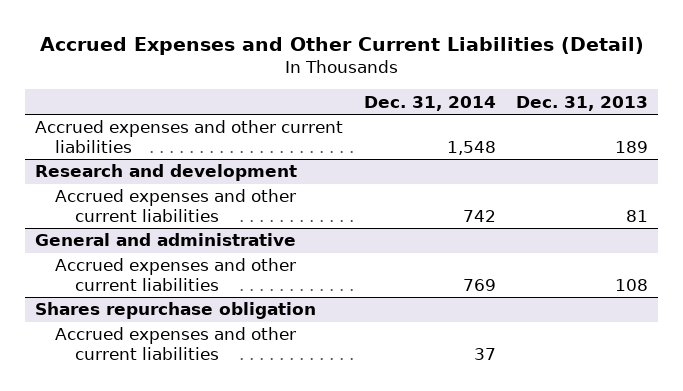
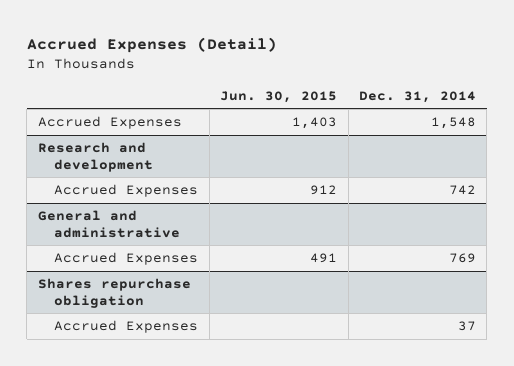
- Accrued Expenses and Other Current Liabilities (Detail)
+ Accrued Expenses (Detail)
- | Dec. 31, 2014 | Dec. 31, 2013
+ | Jun. 30, 2015 | Dec. 31, 2014
- Accrued expenses and other current liabilities | 1,548 | 189
+ Accrued Expenses | 1,403 | 1,548
@ Research and development
- Accrued expenses and other current liabilities | 742 | 81
+ Accrued Expenses | 912 | 742
@ General and administrative
- Accrued expenses and other current liabilities | 769 | 108
+ Accrued Expenses | 491 | 769
@ Shares repurchase obligation
- Accrued expenses and other current liabilities | 37 |
+ Accrued Expenses | | 37

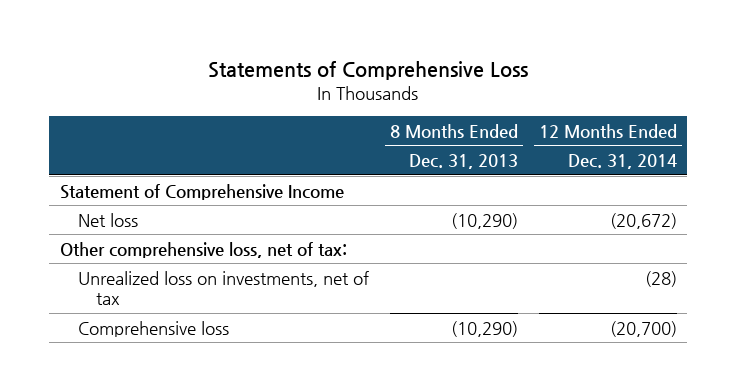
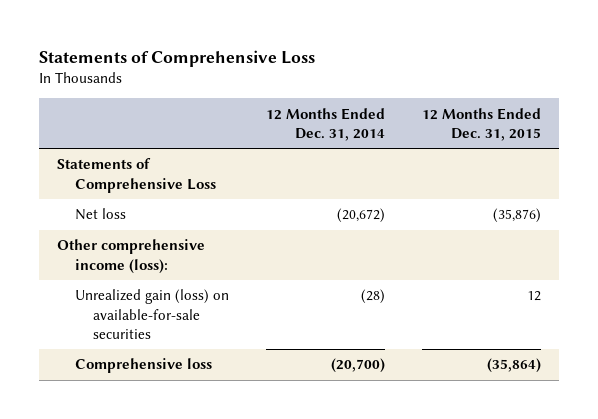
- | 8 Months Ended Dec. 31, 2013 | 12 Months Ended Dec. 31, 2014
+ | 12 Months Ended Dec. 31, 2014 | 12 Months Ended Dec. 31, 2015
- Statement of Comprehensive Income
+ Statements of Comprehensive Loss
- Other comprehensive loss, net of tax:
- Unrealized loss on investments, net of tax | | (28)
+ Other comprehensive income (loss):
+ Unrealized gain (loss) on available-for-sale securities | (28) | 12

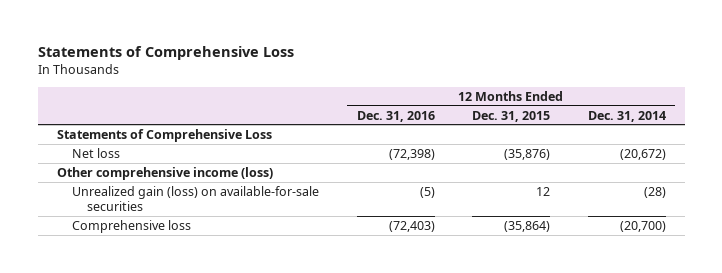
- | 12 Months Ended Dec. 31, 2014 | 12 Months Ended Dec. 31, 2015
+ | 12 Months Ended Dec. 31, 2016 | 12 Months Ended Dec. 31, 2015 | 12 Months Ended Dec. 31, 2014
- Other comprehensive income (loss):
+ Other comprehensive income (loss)

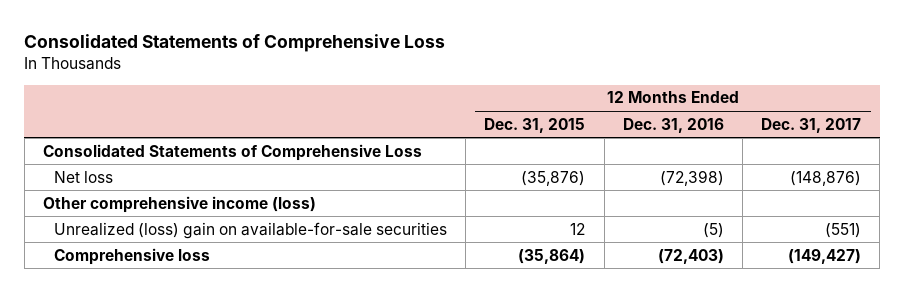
- Statements of Comprehensive Loss
+ Consolidated Statements of Comprehensive Loss
- | 12 Months Ended Dec. 31, 2016 | 12 Months Ended Dec. 31, 2015 | 12 Months Ended Dec. 31, 2014
+ | 12 Months Ended Dec. 31, 2015 | 12 Months Ended Dec. 31, 2016 | 12 Months Ended Dec. 31, 2017
- Statements of Comprehensive Loss
+ Consolidated Statements of Comprehensive Loss
- Unrealized gain (loss) on available-for-sale securities | (5) | 12 | (28)
+ Unrealized (loss) gain on available-for-sale securities | 12 | (5) | (551)

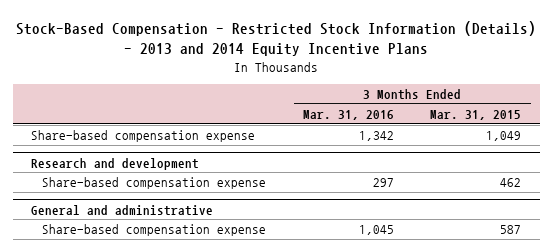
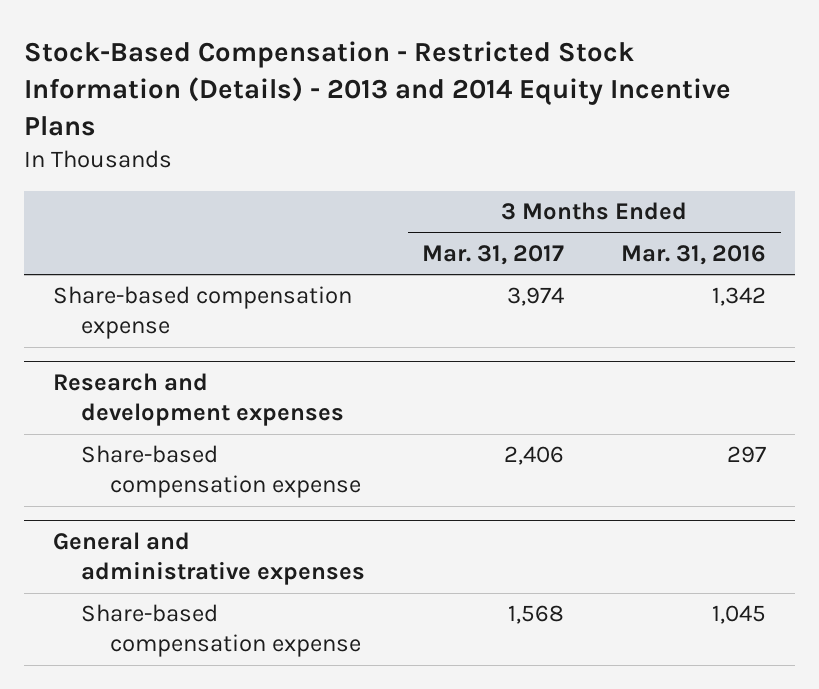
- | 3 Months Ended Mar. 31, 2016 | 3 Months Ended Mar. 31, 2015
+ | 3 Months Ended Mar. 31, 2017 | 3 Months Ended Mar. 31, 2016
- Research and development
+ Research and development expenses
- General and administrative
+ General and administrative expenses

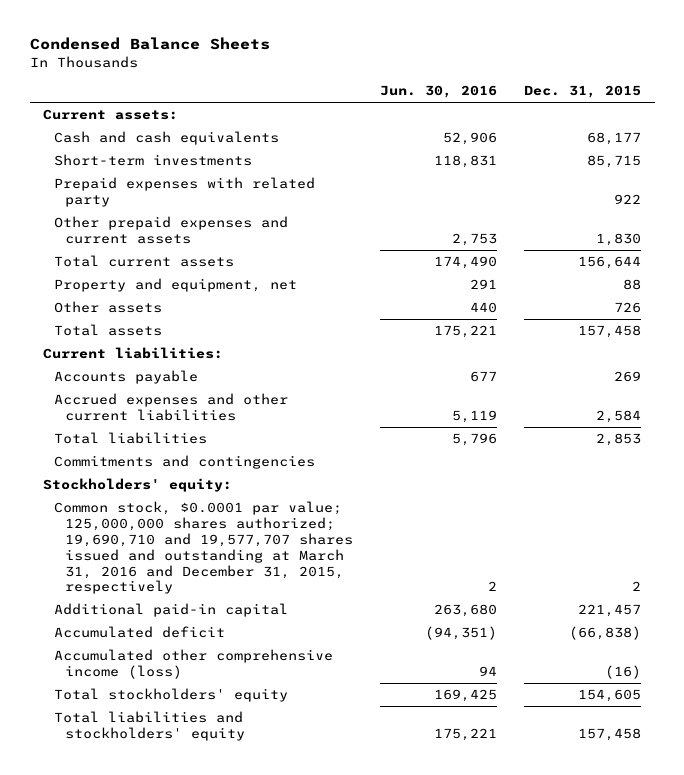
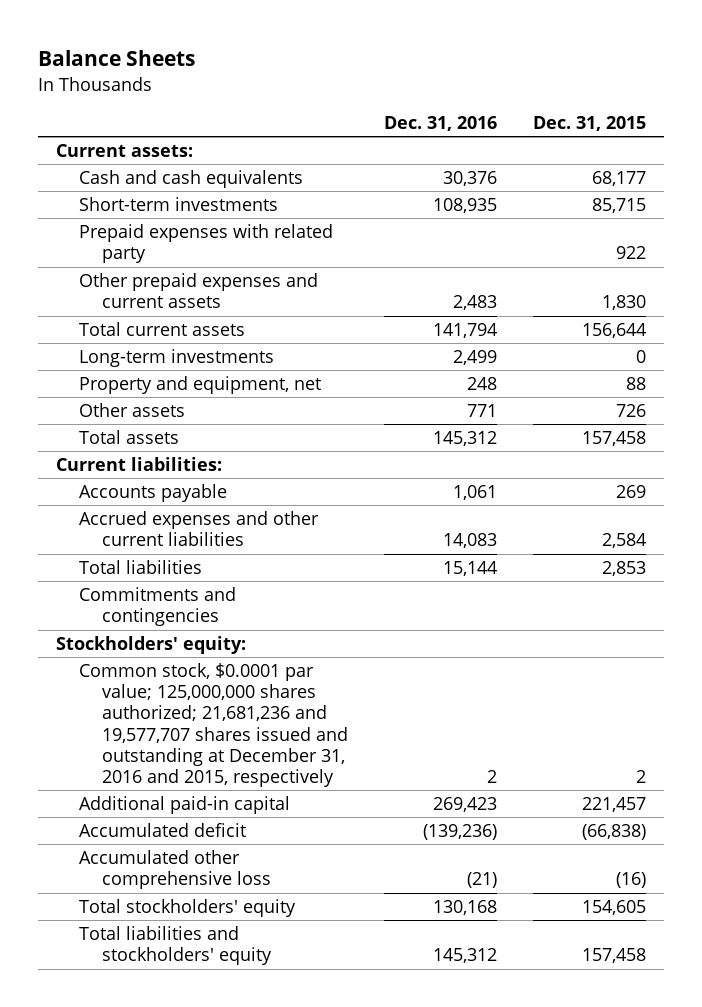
- Condensed Balance Sheets
+ Balance Sheets
- | Jun. 30, 2016 | Dec. 31, 2015
+ | Dec. 31, 2016 | Dec. 31, 2015
+ Long-term investments | 2,499 | 0
- Common stock, $0.0001 par value; 125,000,000 shares authorized; 19,690,710 and 19,577,707 shares issued and outstanding at March 31, 2016 and December 31, 2015, respectively | 2 | 2
+ Common stock, $0.0001 par value; 125,000,000 shares authorized; 21,681,236 and 19,577,707 shares issued and outstanding at December 31, 2016 and 2015, respectively | 2 | 2
- Accumulated other comprehensive income (loss) | 94 | (16)
+ Accumulated other comprehensive loss | (21) | (16)

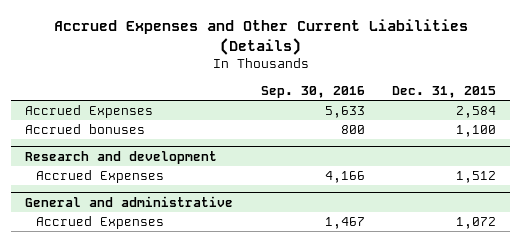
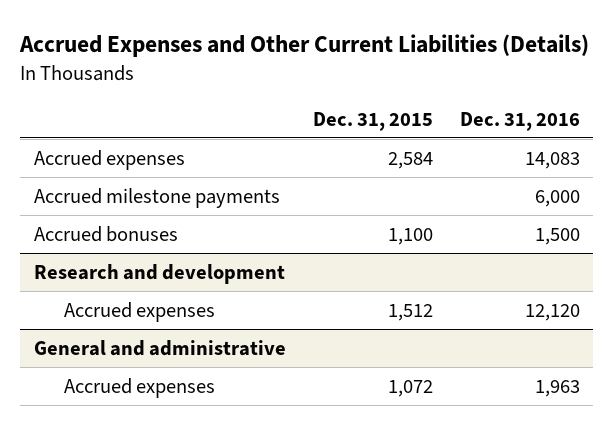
- | Sep. 30, 2016 | Dec. 31, 2015
+ | Dec. 31, 2015 | Dec. 31, 2016
- Accrued Expenses | 5,633 | 2,584
+ Accrued expenses | 2,584 | 14,083
+ Accrued milestone payments | | 6,000
@ Research and development
- Accrued Expenses | 4,166 | 1,512
+ Accrued expenses | 1,512 | 12,120
@ General and administrative
- Accrued Expenses | 1,467 | 1,072
+ Accrued expenses | 1,072 | 1,963

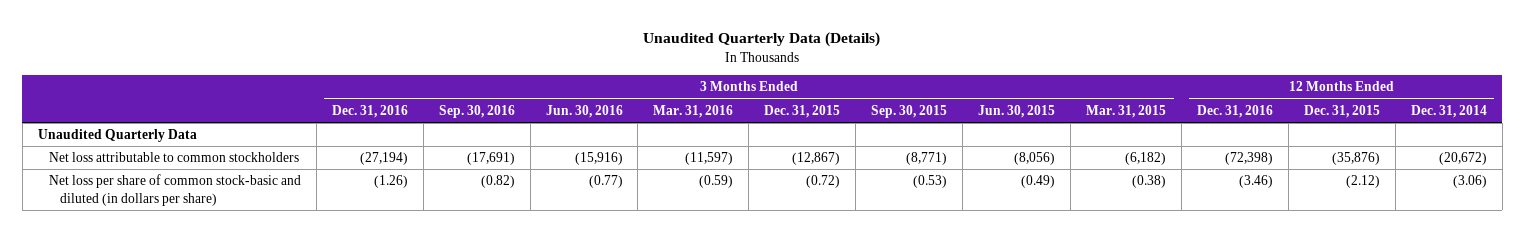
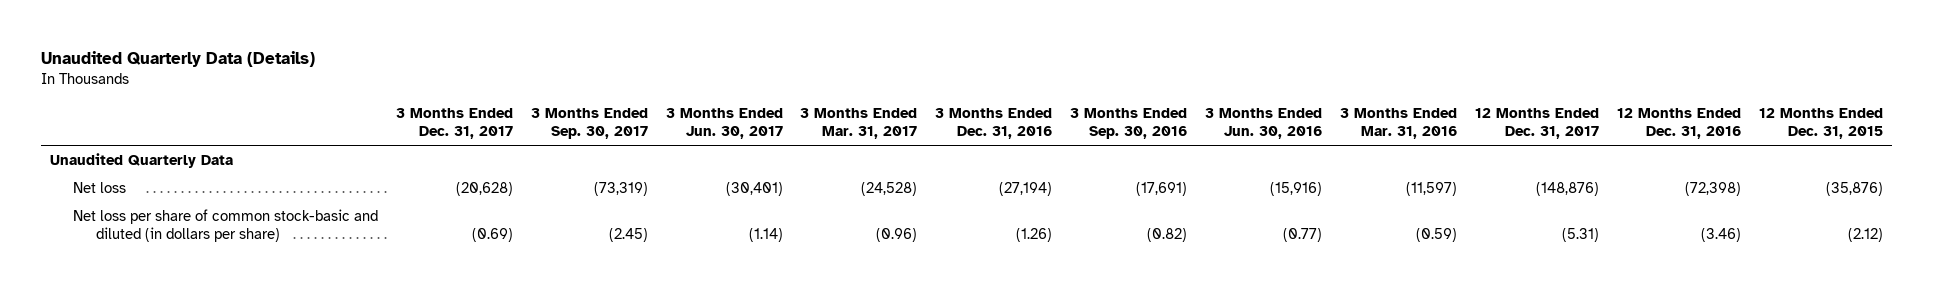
- | 3 Months Ended Dec. 31, 2016 | 3 Months Ended Sep. 30, 2016 | 3 Months Ended Jun. 30, 2016 | 3 Months Ended Mar. 31, 2016 | 3 Months Ended Dec. 31, 2015 | 3 Months Ended Sep. 30, 2015 | 3 Months Ended Jun. 30, 2015 | 3 Months Ended Mar. 31, 2015 | 12 Months Ended Dec. 31, 2016 | 12 Months Ended Dec. 31, 2015 | 12 Months Ended Dec. 31, 2014
+ | 3 Months Ended Dec. 31, 2017 | 3 Months Ended Sep. 30, 2017 | 3 Months Ended Jun. 30, 2017 | 3 Months Ended Mar. 31, 2017 | 3 Months Ended Dec. 31, 2016 | 3 Months Ended Sep. 30, 2016 | 3 Months Ended Jun. 30, 2016 | 3 Months Ended Mar. 31, 2016 | 12 Months Ended Dec. 31, 2017 | 12 Months Ended Dec. 31, 2016 | 12 Months Ended Dec. 31, 2015
- Net loss attributable to common stockholders | (27,194) | (17,691) | (15,916) | (11,597) | (12,867) | (8,771) | (8,056) | (6,182) | (72,398) | (35,876) | (20,672)
+ Net loss | (20,628) | (73,319) | (30,401) | (24,528) | (27,194) | (17,691) | (15,916) | (11,597) | (148,876) | (72,398) | (35,876)

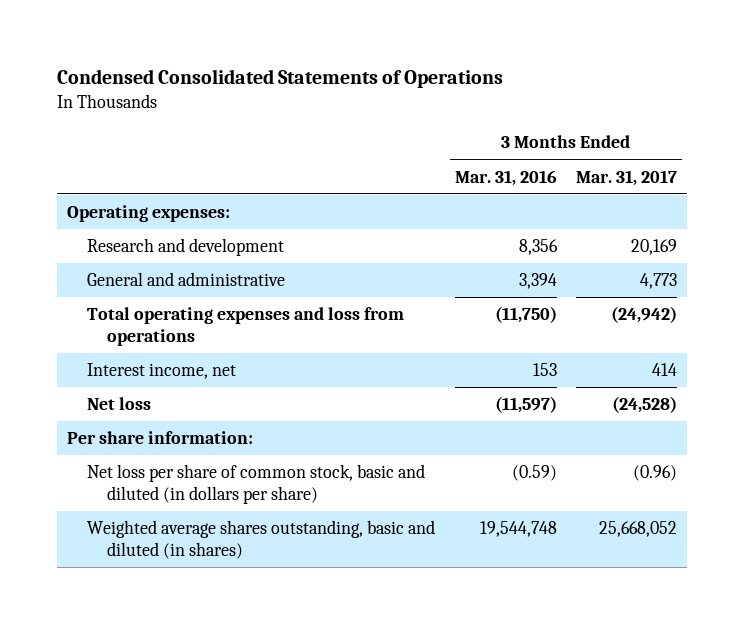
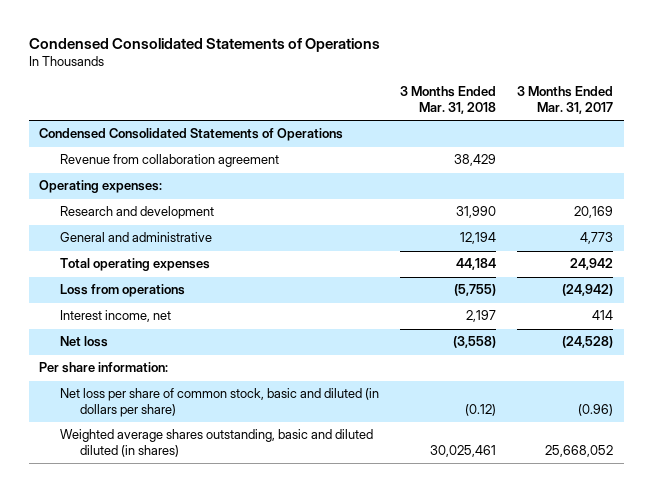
- | 3 Months Ended Mar. 31, 2016 | 3 Months Ended Mar. 31, 2017
+ | 3 Months Ended Mar. 31, 2018 | 3 Months Ended Mar. 31, 2017
+ Condensed Consolidated Statements of Operations
+ Revenue from collaboration agreement | 38,429 |
- Total operating expenses and loss from operations | (11,750) | (24,942)
+ Total operating expenses | 44,184 | 24,942
+ Loss from operations | (5,755) | (24,942)
- Weighted average shares outstanding, basic and diluted (in shares) | 19,544,748 | 25,668,052
+ Weighted average shares outstanding, basic and diluted diluted (in shares) | 30,025,461 | 25,668,052

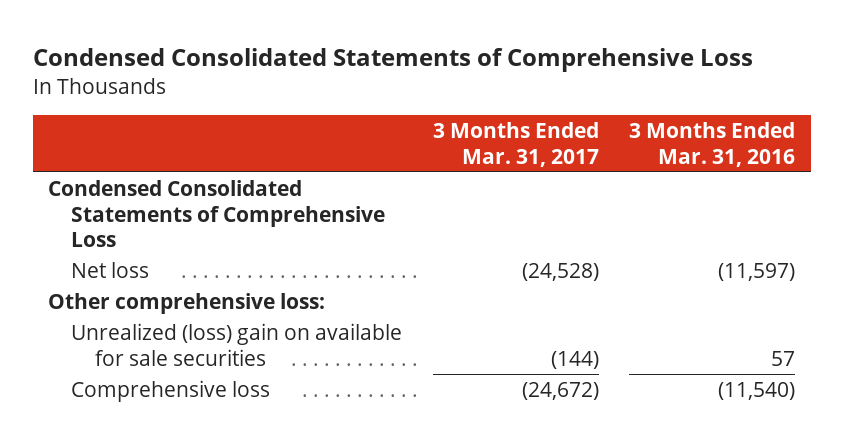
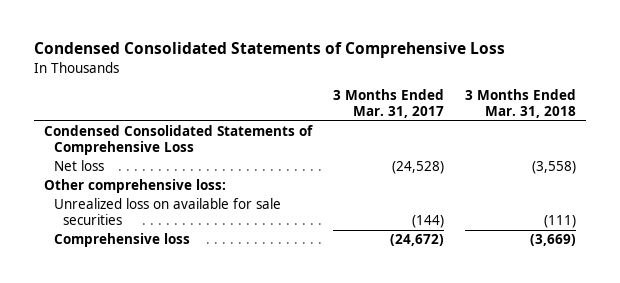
- | 3 Months Ended Mar. 31, 2017 | 3 Months Ended Mar. 31, 2016
+ | 3 Months Ended Mar. 31, 2017 | 3 Months Ended Mar. 31, 2018
- Unrealized (loss) gain on available for sale securities | (144) | 57
+ Unrealized loss on available for sale securities | (144) | (111)

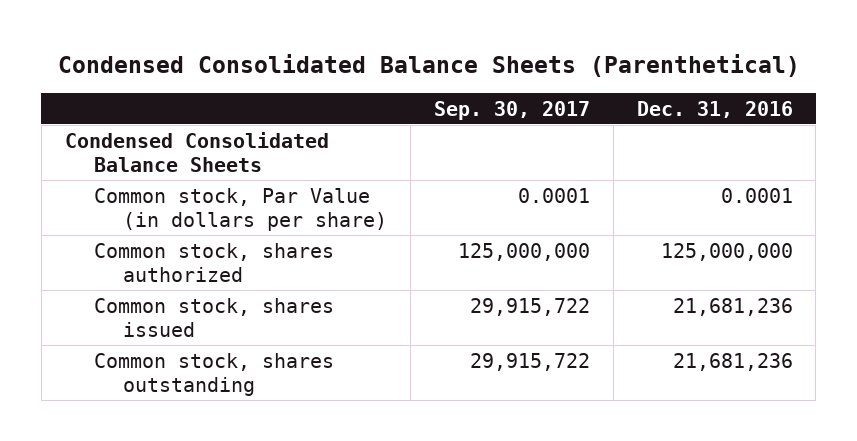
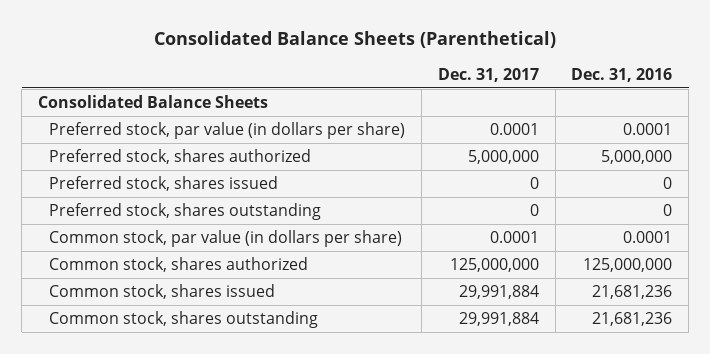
- Condensed Consolidated Balance Sheets (Parenthetical)
+ Consolidated Balance Sheets (Parenthetical)
- | Sep. 30, 2017 | Dec. 31, 2016
+ | Dec. 31, 2017 | Dec. 31, 2016
- Condensed Consolidated Balance Sheets
- Common stock, Par Value (in dollars per share) | 0.0001 | 0.0001
+ Consolidated Balance Sheets
+ Preferred stock, par value (in dollars per share) | 0.0001 | 0.0001
+ Preferred stock, shares authorized | 5,000,000 | 5,000,000
+ Preferred stock, shares issued | 0 | 0
+ Preferred stock, shares outstanding | 0 | 0
+ Common stock, par value (in dollars per share) | 0.0001 | 0.0001

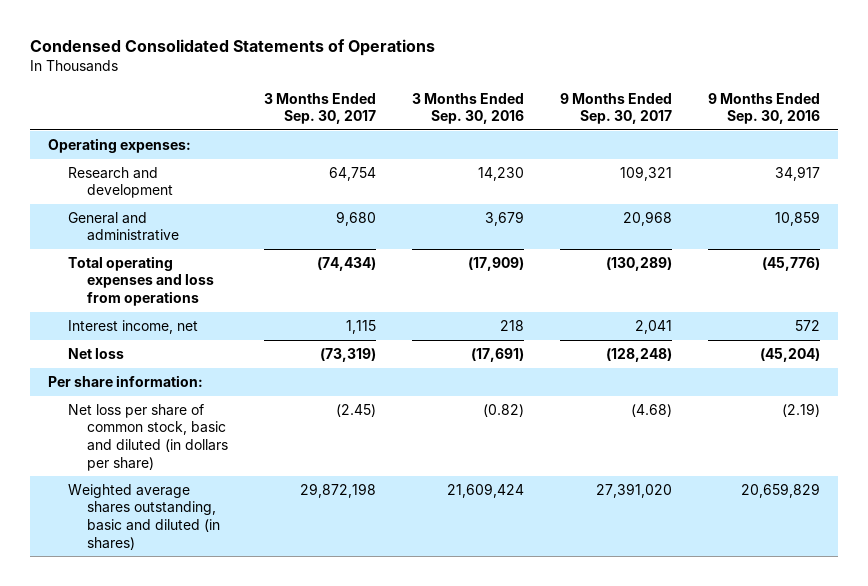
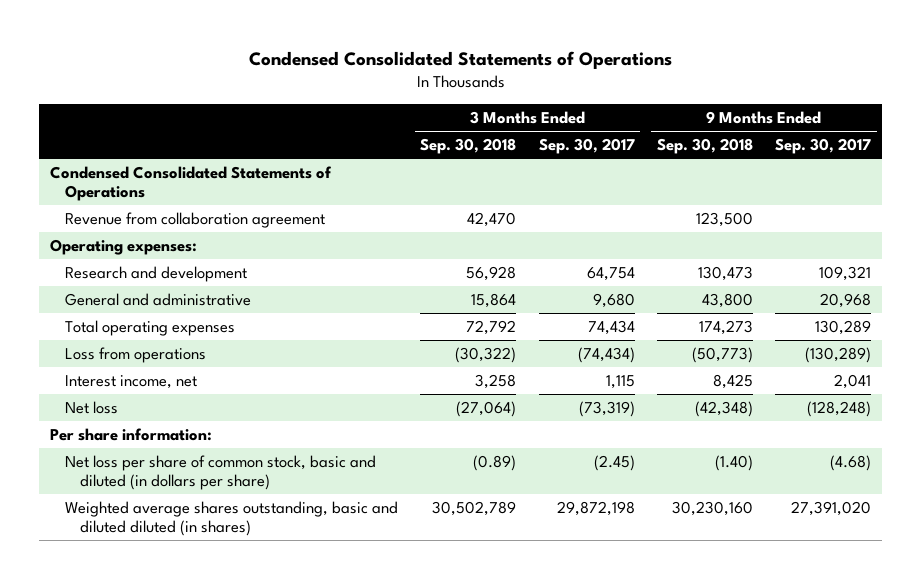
- | 3 Months Ended Sep. 30, 2017 | 3 Months Ended Sep. 30, 2016 | 9 Months Ended Sep. 30, 2017 | 9 Months Ended Sep. 30, 2016
+ | 3 Months Ended Sep. 30, 2018 | 3 Months Ended Sep. 30, 2017 | 9 Months Ended Sep. 30, 2018 | 9 Months Ended Sep. 30, 2017
+ Condensed Consolidated Statements of Operations
+ Revenue from collaboration agreement | 42,470 | | 123,500 |
- Total operating expenses and loss from operations | (74,434) | (17,909) | (130,289) | (45,776)
+ Total operating expenses | 72,792 | 74,434 | 174,273 | 130,289
+ Loss from operations | (30,322) | (74,434) | (50,773) | (130,289)
- Weighted average shares outstanding, basic and diluted (in shares) | 29,872,198 | 21,609,424 | 27,391,020 | 20,659,829
+ Weighted average shares outstanding, basic and diluted diluted (in shares) | 30,502,789 | 29,872,198 | 30,230,160 | 27,391,020

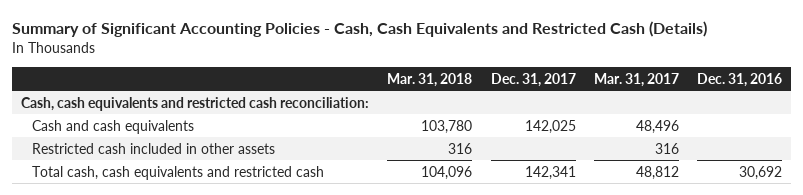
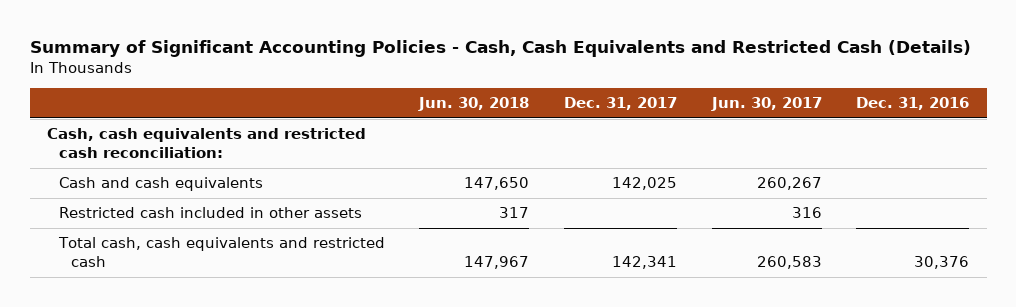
- | Mar. 31, 2018 | Dec. 31, 2017 | Mar. 31, 2017 | Dec. 31, 2016
+ | Jun. 30, 2018 | Dec. 31, 2017 | Jun. 30, 2017 | Dec. 31, 2016
- Total cash, cash equivalents and restricted cash | 104,096 | 142,341 | 48,812 | 30,692
+ Total cash, cash equivalents and restricted cash | 147,967 | 142,341 | 260,583 | 30,376

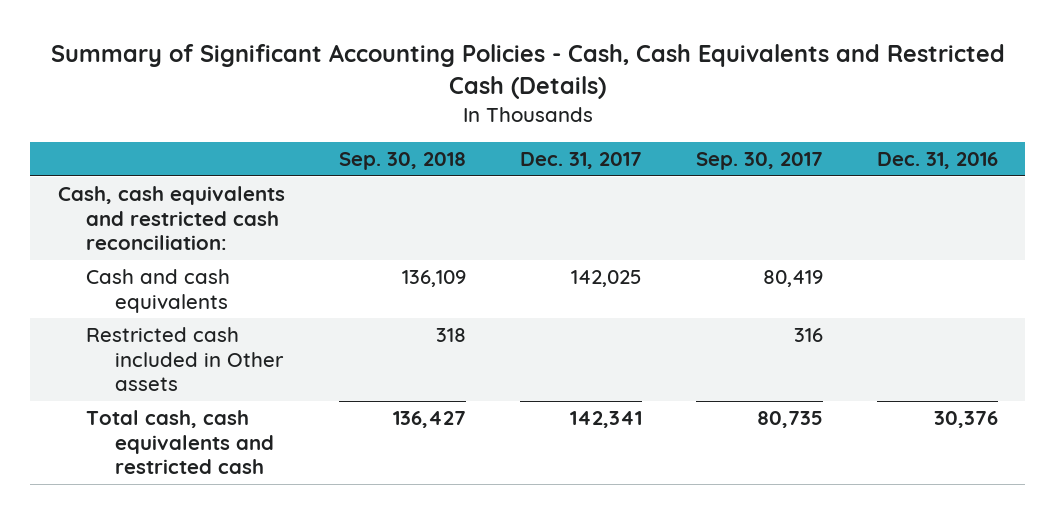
- | Jun. 30, 2018 | Dec. 31, 2017 | Jun. 30, 2017 | Dec. 31, 2016
+ | Sep. 30, 2018 | Dec. 31, 2017 | Sep. 30, 2017 | Dec. 31, 2016
- Restricted cash included in other assets | 317 | | 316 |
+ Restricted cash included in Other assets | 318 | | 316 |

